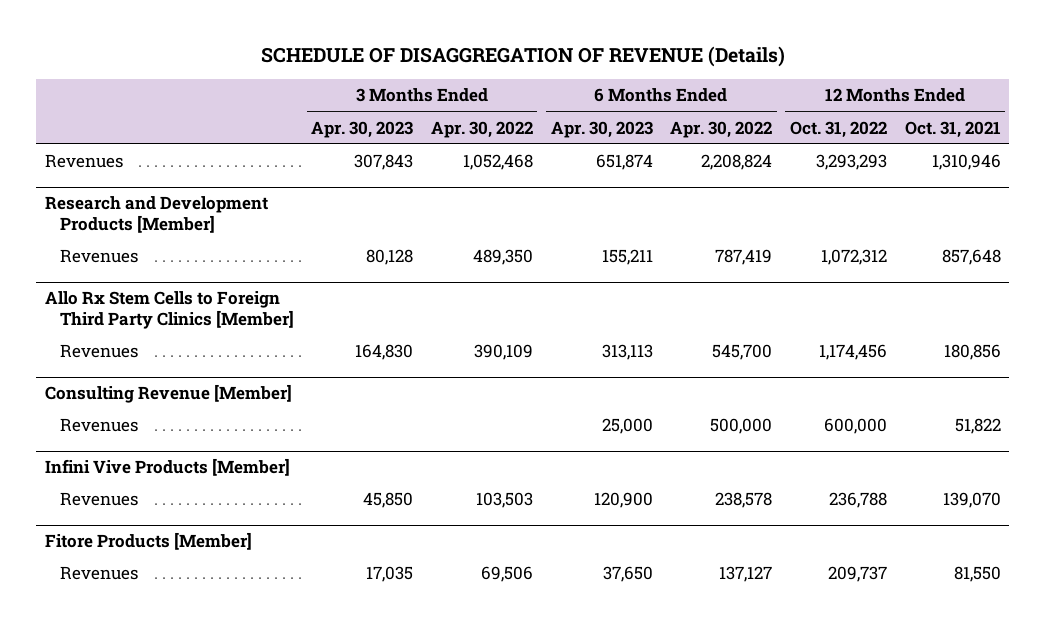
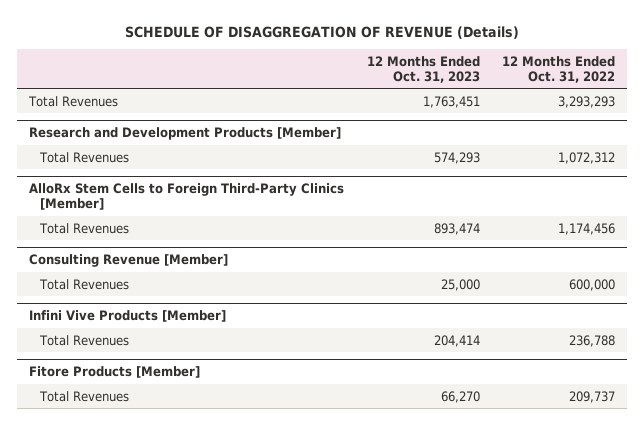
- | 3 Months Ended Apr. 30, 2023 | 3 Months Ended Apr. 30, 2022 | 6 Months Ended Apr. 30, 2023 | 6 Months Ended Apr. 30, 2022 | 12 Months Ended Oct. 31, 2022 | 12 Months Ended Oct. 31, 2021
+ | 12 Months Ended Oct. 31, 2023 | 12 Months Ended Oct. 31, 2022
- Revenues | 307,843 | 1,052,468 | 651,874 | 2,208,824 | 3,293,293 | 1,310,946
+ Total Revenues | 1,763,451 | 3,293,293
@ Research and Development Products [Member]
- Revenues | 80,128 | 489,350 | 155,211 | 787,419 | 1,072,312 | 857,648
- Allo Rx Stem Cells to Foreign Third Party Clinics [Member]
- Revenues | 164,830 | 390,109 | 313,113 | 545,700 | 1,174,456 | 180,856
@ Research and Development Products [Member]
+ Total Revenues | 574,293 | 1,072,312
+ AlloRx Stem Cells to Foreign Third-Party Clinics [Member]
+ Total Revenues | 893,474 | 1,174,456
@ Consulting Revenue [Member]
- Revenues | | | 25,000 | 500,000 | 600,000 | 51,822
+ Total Revenues | 25,000 | 600,000
@ Infini Vive Products [Member]
- Revenues | 45,850 | 103,503 | 120,900 | 238,578 | 236,788 | 139,070
+ Total Revenues | 204,414 | 236,788
@ Fitore Products [Member]
- Revenues | 17,035 | 69,506 | 37,650 | 137,127 | 209,737 | 81,550
+ Total Revenues | 66,270 | 209,737

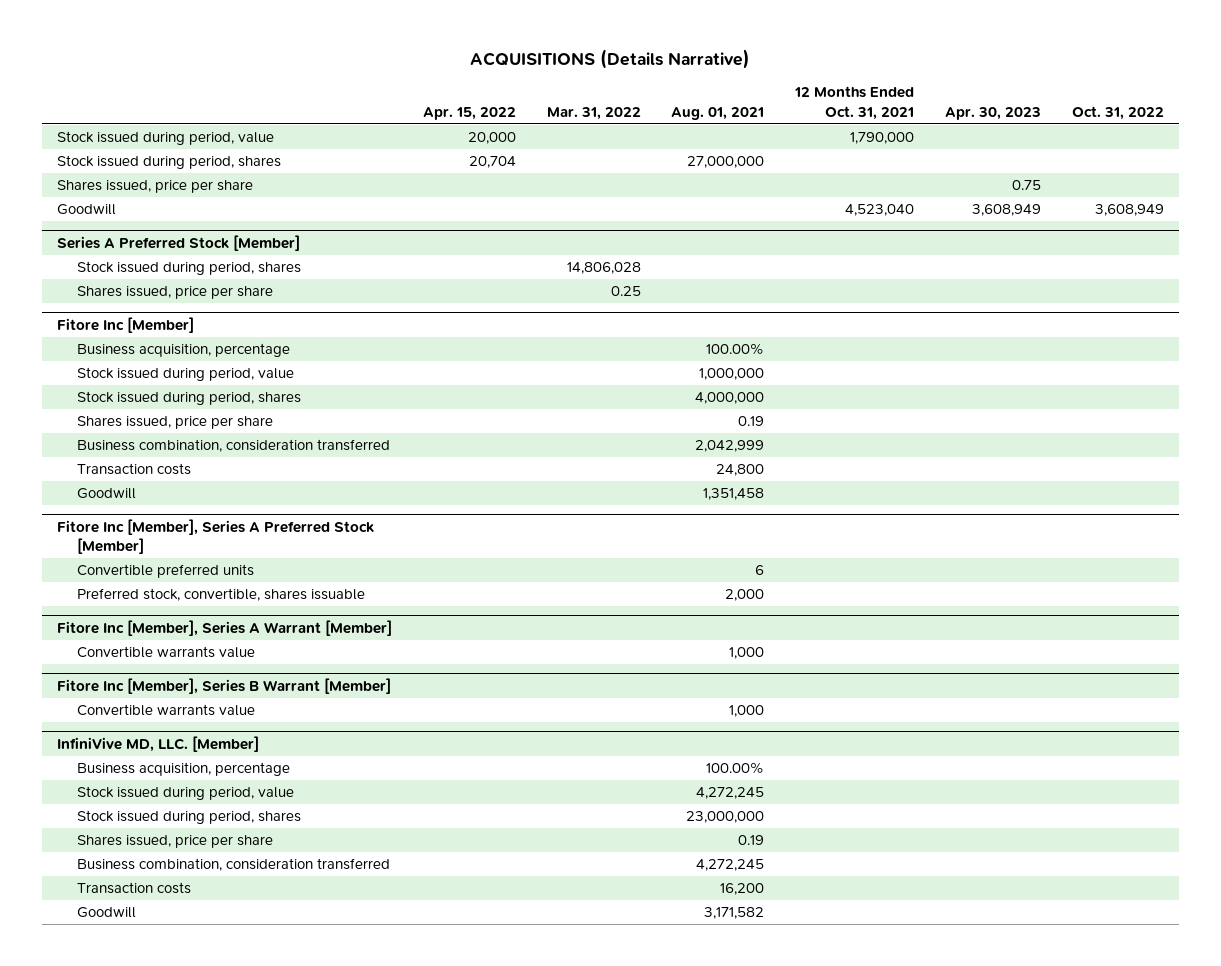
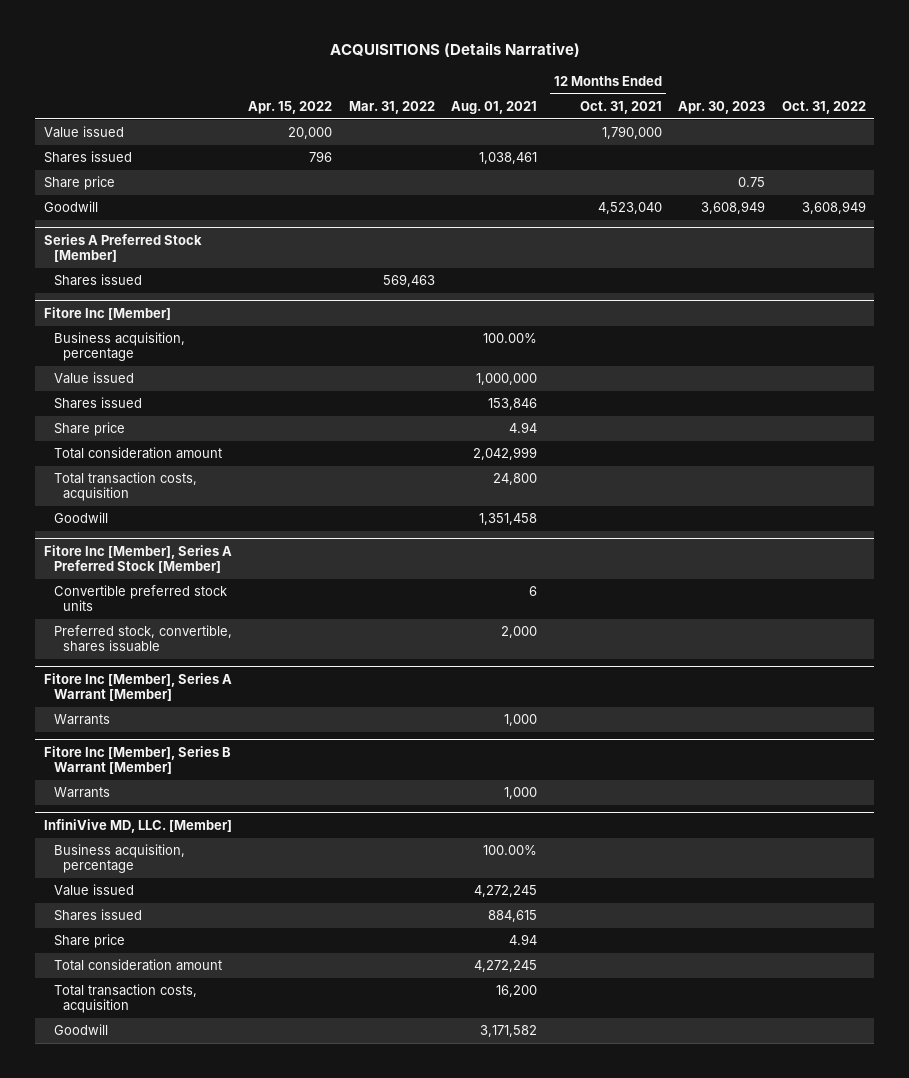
- Stock issued during period, value | 20,000 | | | 1,790,000 | |
- Stock issued during period, shares | 20,704 | | 27,000,000 | | |
- Shares issued, price per share | | | | | 0.75 |
+ Value issued | 20,000 | | | 1,790,000 | |
+ Shares issued | 796 | | 1,038,461 | | |
+ Share price | | | | | 0.75 |
@ Series A Preferred Stock [Member]
- Stock issued during period, shares | | 14,806,028 | | | |
- Shares issued, price per share | | 0.25 | | | |
+ Shares issued | | 569,463 | | | |
@ Fitore Inc [Member]
- Stock issued during period, value | | | 1,000,000 | | |
- Stock issued during period, shares | | | 4,000,000 | | |
- Shares issued, price per share | | | 0.19 | | |
- Business combination, consideration transferred | | | 2,042,999 | | |
- Transaction costs | | | 24,800 | | |
+ Value issued | | | 1,000,000 | | |
+ Shares issued | | | 153,846 | | |
+ Share price | | | 4.94 | | |
+ Total consideration amount | | | 2,042,999 | | |
+ Total transaction costs, acquisition | | | 24,800 | | |
@ Fitore Inc [Member], Series A Preferred Stock [Member]
- Convertible preferred units | | | 6 | | |
+ Convertible preferred stock units | | | 6 | | |
@ Fitore Inc [Member], Series A Warrant [Member]
- Convertible warrants value | | | 1,000 | | |
+ Warrants | | | 1,000 | | |
@ Fitore Inc [Member], Series B Warrant [Member]
- Convertible warrants value | | | 1,000 | | |
+ Warrants | | | 1,000 | | |
@ InfiniVive MD, LLC. [Member]
- Stock issued during period, value | | | 4,272,245 | | |
- Stock issued during period, shares | | | 23,000,000 | | |
- Shares issued, price per share | | | 0.19 | | |
- Business combination, consideration transferred | | | 4,272,245 | | |
- Transaction costs | | | 16,200 | | |
+ Value issued | | | 4,272,245 | | |
+ Shares issued | | | 884,615 | | |
+ Share price | | | 4.94 | | |
+ Total consideration amount | | | 4,272,245 | | |
+ Total transaction costs, acquisition | | | 16,200 | | |

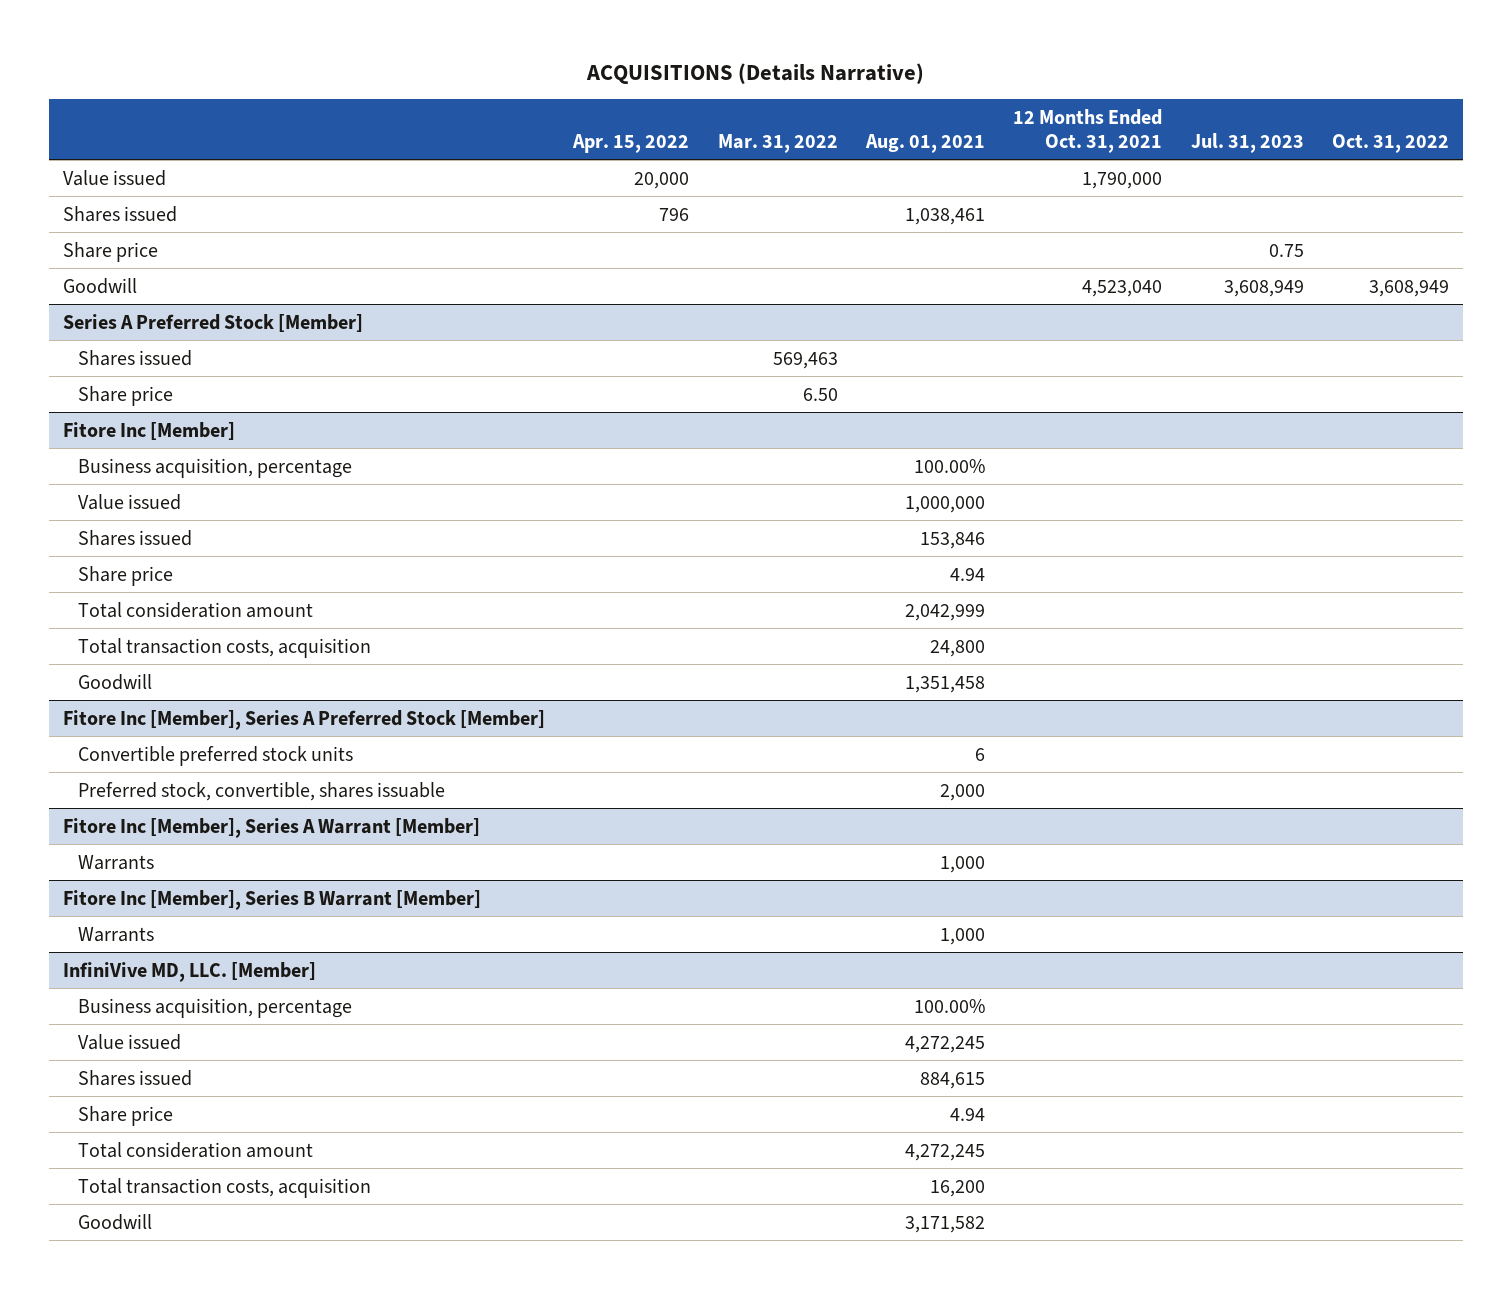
- | Apr. 15, 2022 | Mar. 31, 2022 | Aug. 01, 2021 | 12 Months Ended Oct. 31, 2021 | Apr. 30, 2023 | Oct. 31, 2022
+ | Apr. 15, 2022 | Mar. 31, 2022 | Aug. 01, 2021 | 12 Months Ended Oct. 31, 2021 | Jul. 31, 2023 | Oct. 31, 2022
@ Series A Preferred Stock [Member]
+ Share price | | 6.50 | | | |

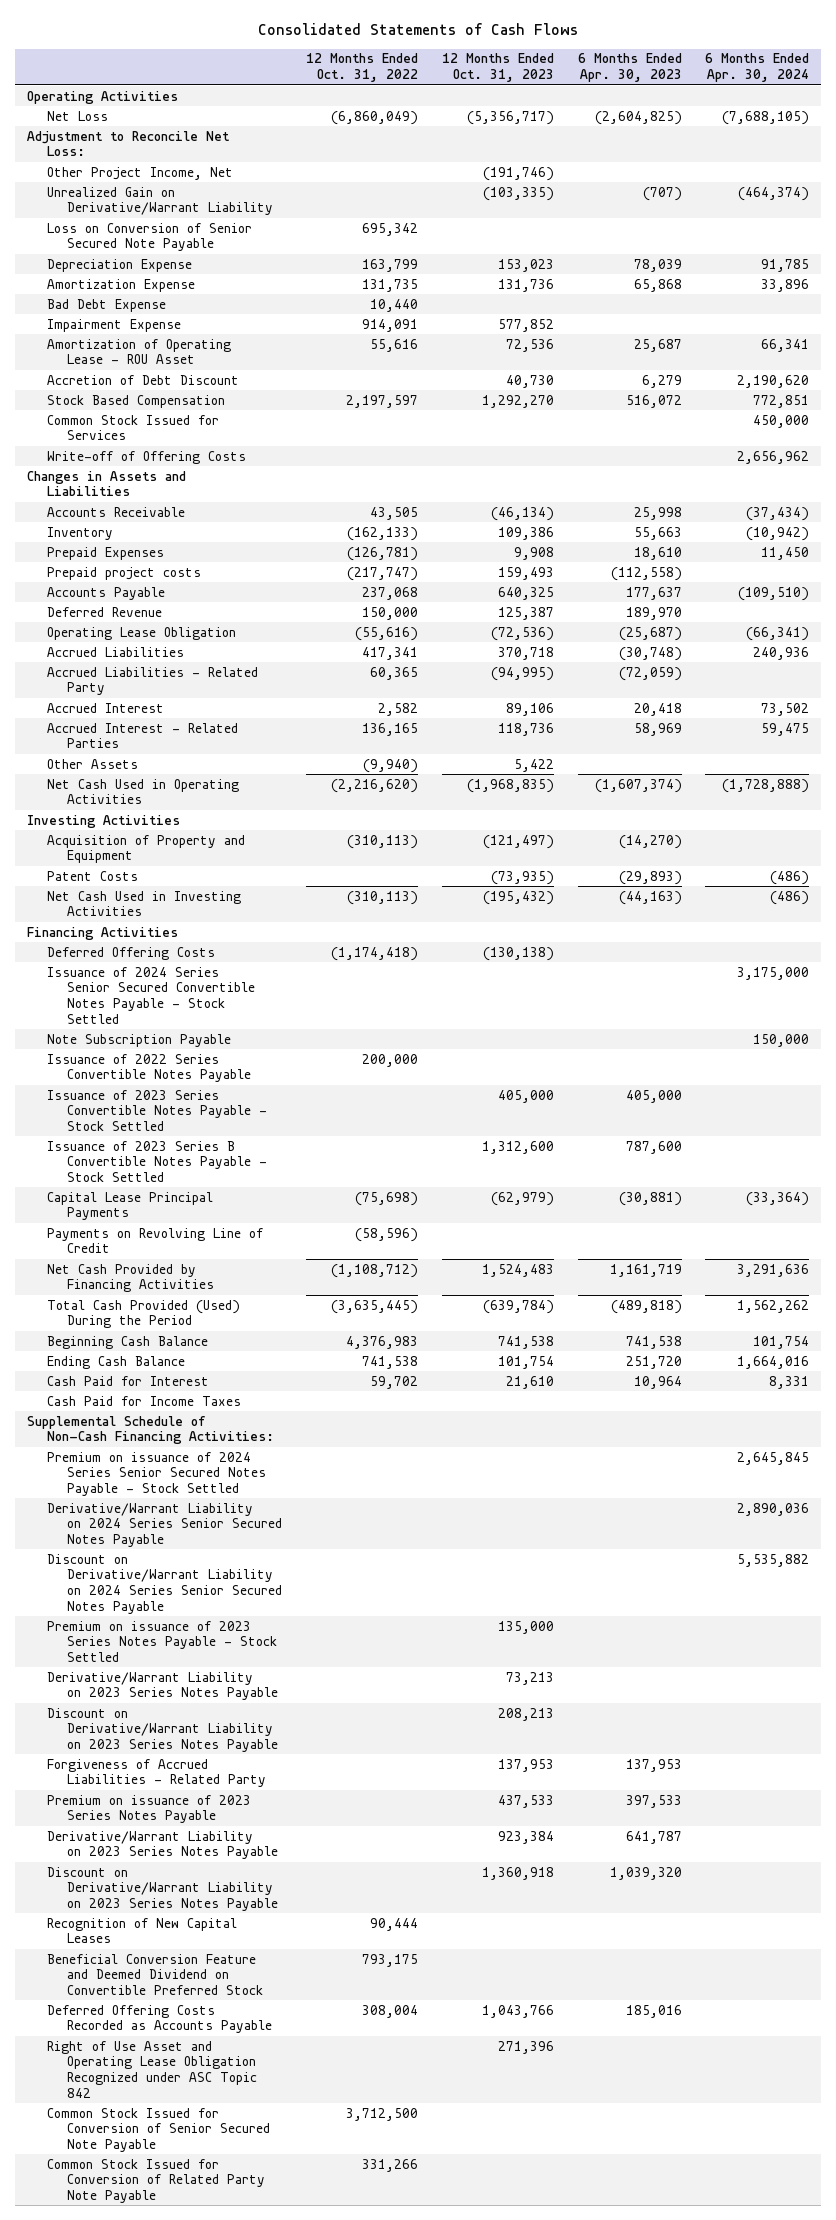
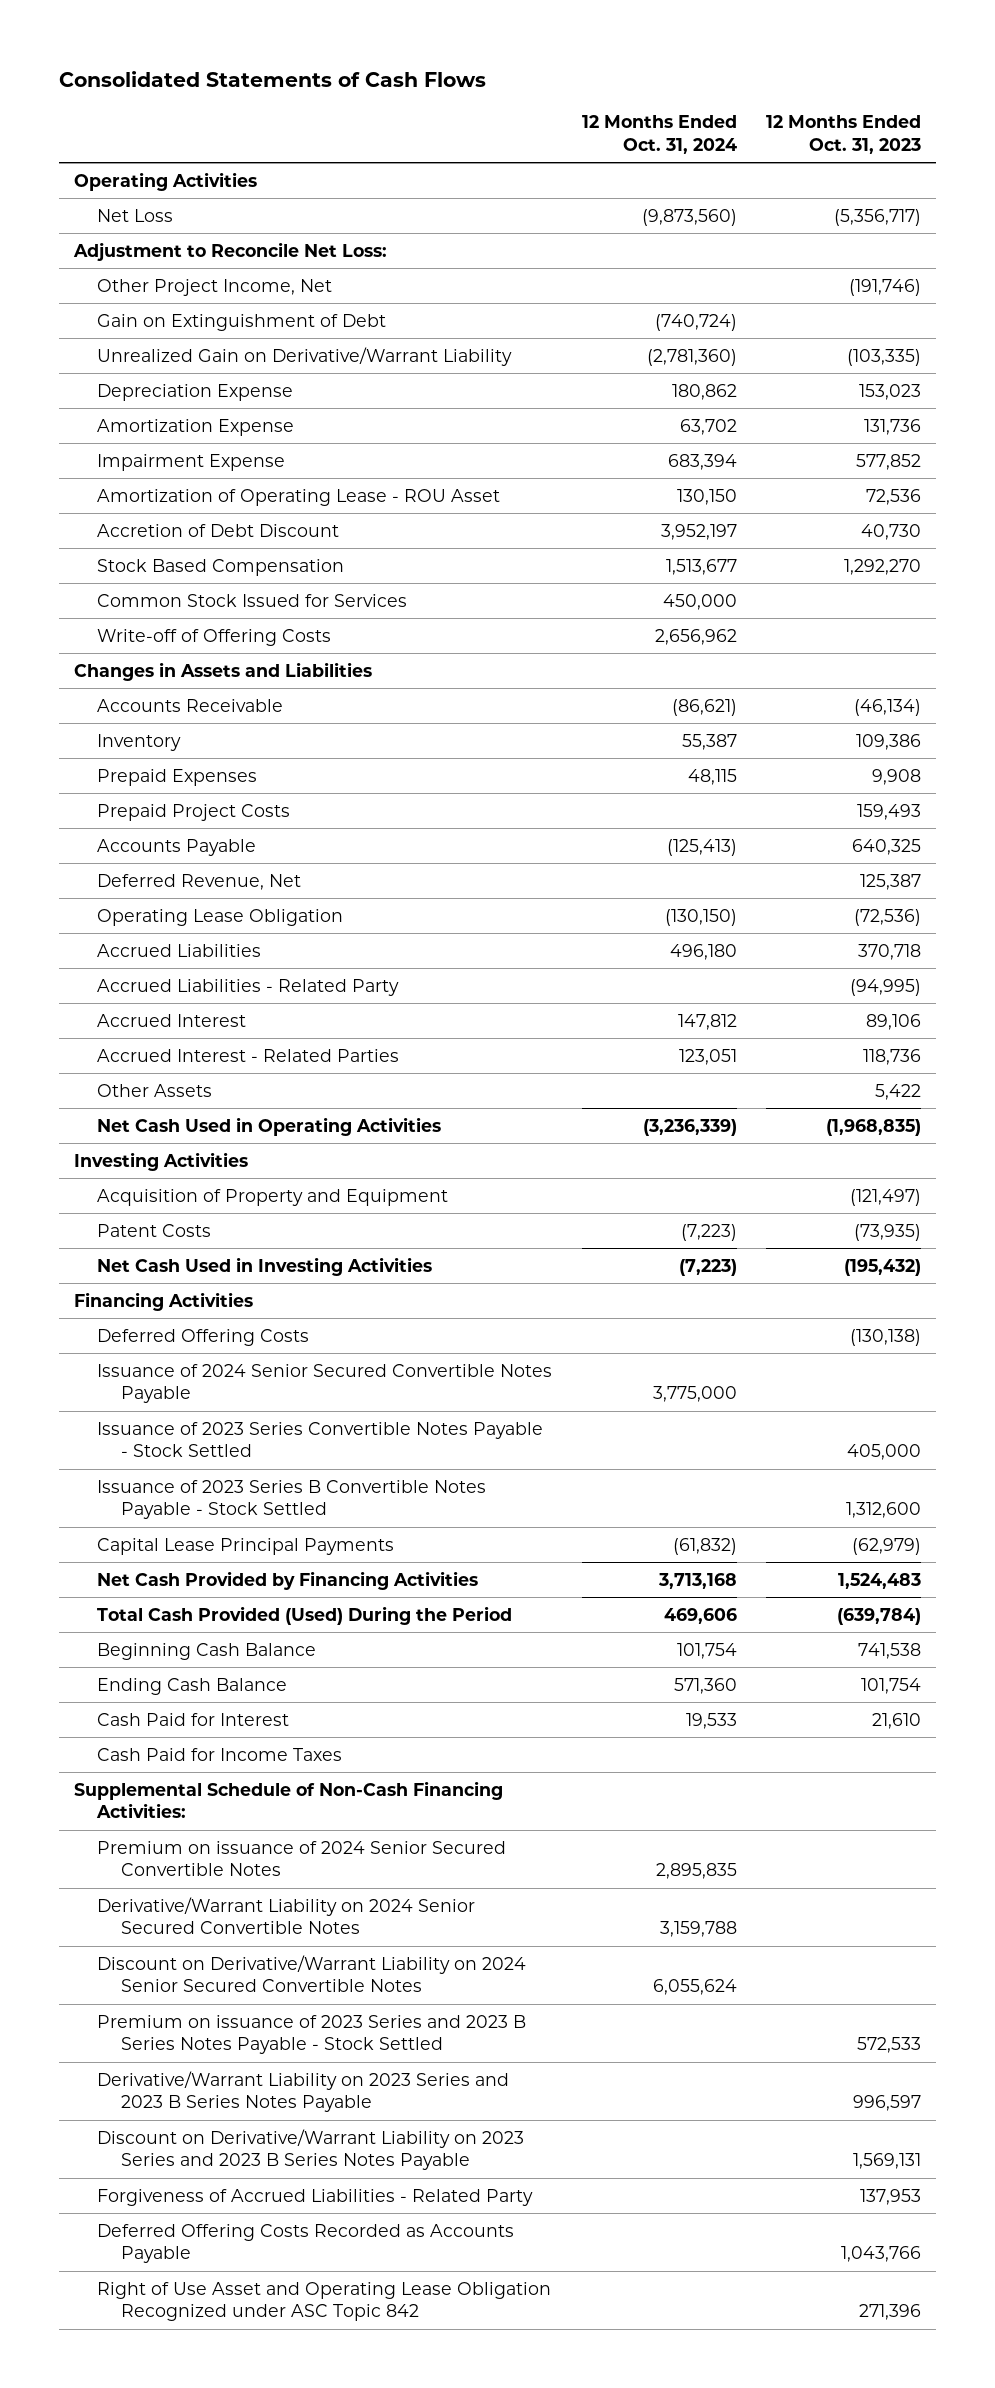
- | 12 Months Ended Oct. 31, 2022 | 12 Months Ended Oct. 31, 2023 | 6 Months Ended Apr. 30, 2023 | 6 Months Ended Apr. 30, 2024
+ | 12 Months Ended Oct. 31, 2024 | 12 Months Ended Oct. 31, 2023
+ Gain on Extinguishment of Debt | (740,724) |
- Loss on Conversion of Senior Secured Note Payable | 695,342 | | |
- Bad Debt Expense | 10,440 | | |
- Prepaid project costs | (217,747) | 159,493 | (112,558) |
+ Prepaid Project Costs | | 159,493
- Deferred Revenue | 150,000 | 125,387 | 189,970 |
+ Deferred Revenue, Net | | 125,387
- Issuance of 2024 Series Senior Secured Convertible Notes Payable - Stock Settled | | | | 3,175,000
- Note Subscription Payable | | | | 150,000
- Issuance of 2022 Series Convertible Notes Payable | 200,000 | | |
+ Issuance of 2024 Senior Secured Convertible Notes Payable | 3,775,000 |
- Payments on Revolving Line of Credit | (58,596) | | |
- Premium on issuance of 2024 Series Senior Secured Notes Payable - Stock Settled | | | | 2,645,845
- Derivative/Warrant Liability on 2024 Series Senior Secured Notes Payable | | | | 2,890,036
- Discount on Derivative/Warrant Liability on 2024 Series Senior Secured Notes Payable | | | | 5,535,882
- Premium on issuance of 2023 Series Notes Payable - Stock Settled | | 135,000 | |
- Derivative/Warrant Liability on 2023 Series Notes Payable | | 73,213 | |
- Discount on Derivative/Warrant Liability on 2023 Series Notes Payable | | 208,213 | |
+ Premium on issuance of 2024 Senior Secured Convertible Notes | 2,895,835 |
+ Derivative/Warrant Liability on 2024 Senior Secured Convertible Notes | 3,159,788 |
+ Discount on Derivative/Warrant Liability on 2024 Senior Secured Convertible Notes | 6,055,624 |
+ Premium on issuance of 2023 Series and 2023 B Series Notes Payable - Stock Settled | | 572,533
+ Derivative/Warrant Liability on 2023 Series and 2023 B Series Notes Payable | | 996,597
+ Discount on Derivative/Warrant Liability on 2023 Series and 2023 B Series Notes Payable | | 1,569,131
- Premium on issuance of 2023 Series Notes Payable | | 437,533 | 397,533 |
- Derivative/Warrant Liability on 2023 Series Notes Payable | | 923,384 | 641,787 |
- Discount on Derivative/Warrant Liability on 2023 Series Notes Payable | | 1,360,918 | 1,039,320 |
- Recognition of New Capital Leases | 90,444 | | |
- Beneficial Conversion Feature and Deemed Dividend on Convertible Preferred Stock | 793,175 | | |
- Common Stock Issued for Conversion of Senior Secured Note Payable | 3,712,500 | | |
- Common Stock Issued for Conversion of Related Party Note Payable | 331,266 | | |

